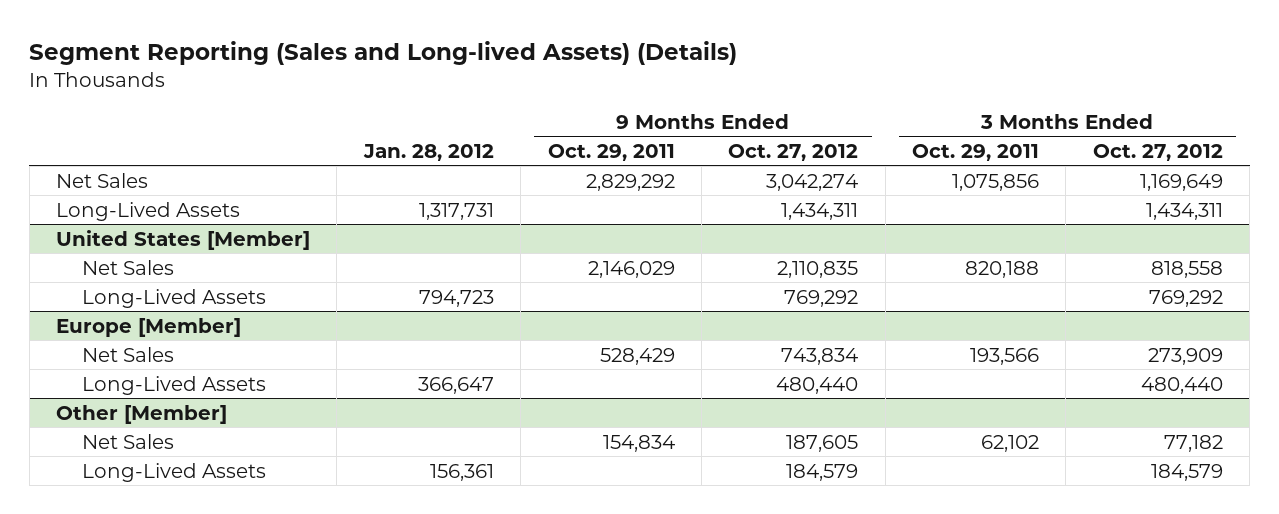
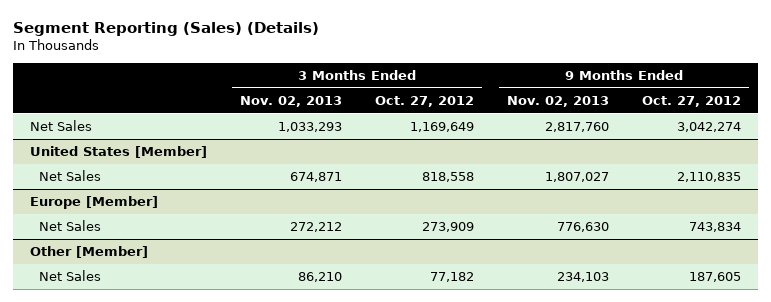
- Segment Reporting (Sales and Long-lived Assets) (Details)
+ Segment Reporting (Sales) (Details)
- | Jan. 28, 2012 | 9 Months Ended Oct. 29, 2011 | 9 Months Ended Oct. 27, 2012 | 3 Months Ended Oct. 29, 2011 | 3 Months Ended Oct. 27, 2012
+ | 3 Months Ended Nov. 02, 2013 | 3 Months Ended Oct. 27, 2012 | 9 Months Ended Nov. 02, 2013 | 9 Months Ended Oct. 27, 2012
- Long-Lived Assets | 1,317,731 | | 1,434,311 | | 1,434,311
@ United States [Member]
- Long-Lived Assets | 794,723 | | 769,292 | | 769,292
@ Europe [Member]
- Long-Lived Assets | 366,647 | | 480,440 | | 480,440
@ Other [Member]
- Long-Lived Assets | 156,361 | | 184,579 | | 184,579

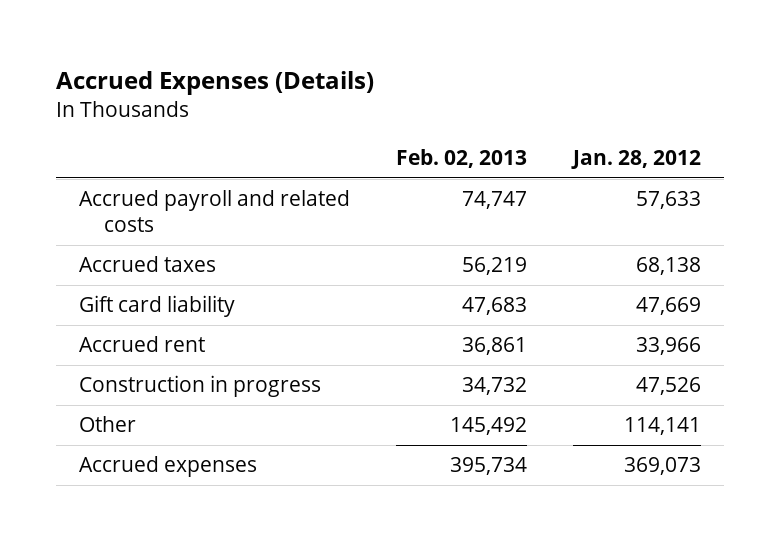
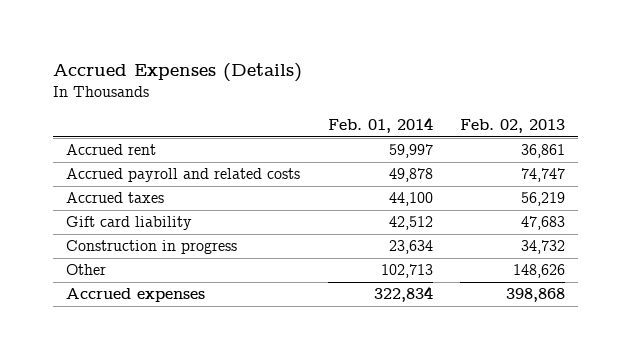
- | Feb. 02, 2013 | Jan. 28, 2012
+ | Feb. 01, 2014 | Feb. 02, 2013
moved up: Accrued rent | 59,997 | 36,861
- Other | 145,492 | 114,141
- Accrued expenses | 395,734 | 369,073
+ Other | 102,713 | 148,626
+ Accrued expenses | 322,834 | 398,868

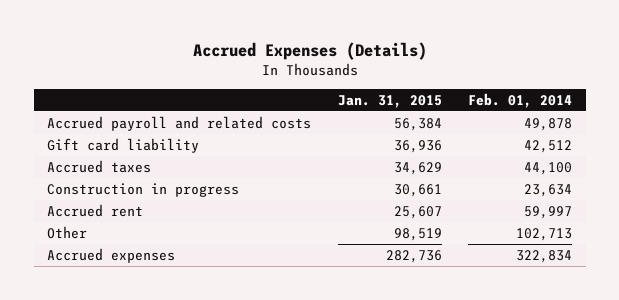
- | Feb. 01, 2014 | Feb. 02, 2013
+ | Jan. 31, 2015 | Feb. 01, 2014
moved down: Accrued taxes | 34,629 | 44,100
moved down: Accrued rent | 25,607 | 59,997

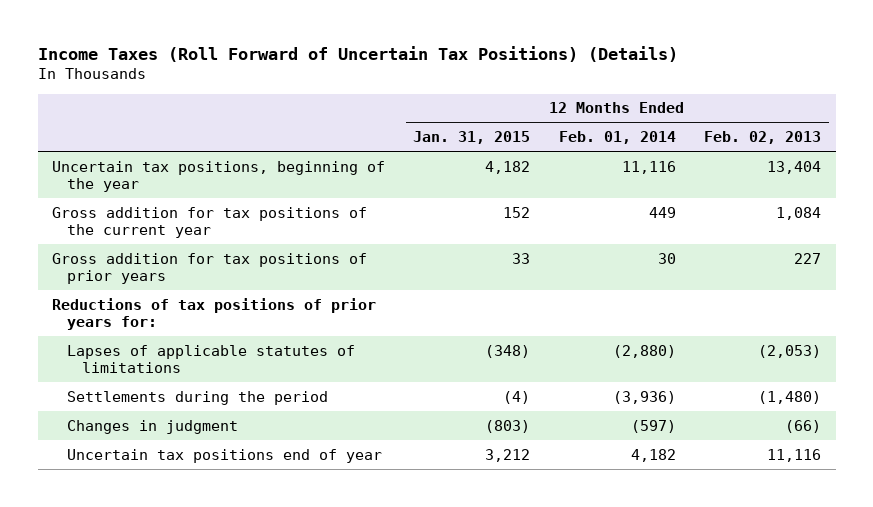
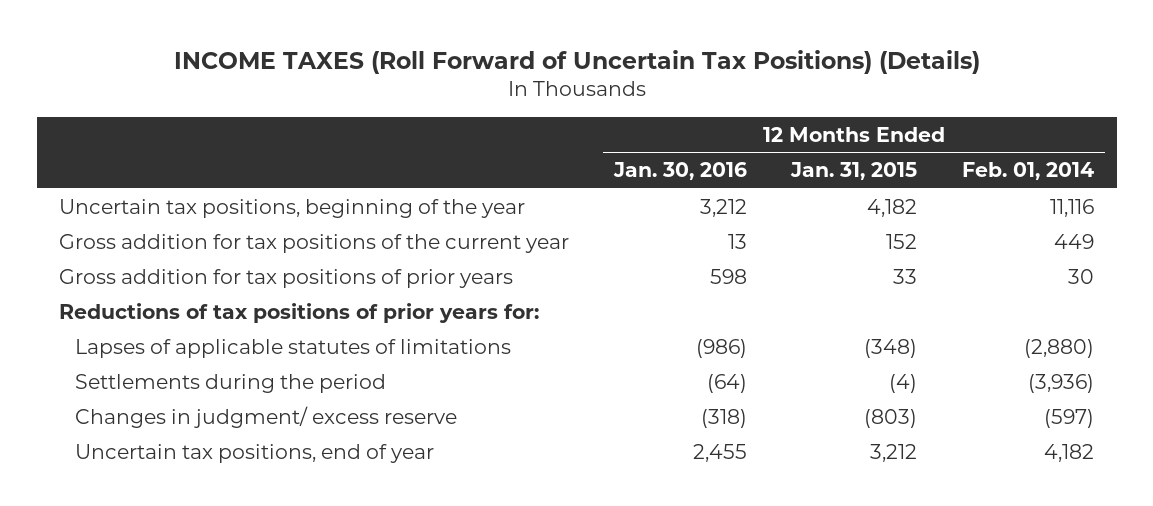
- Income Taxes (Roll Forward of Uncertain Tax Positions) (Details)
+ INCOME TAXES (Roll Forward of Uncertain Tax Positions) (Details)
- | 12 Months Ended Jan. 31, 2015 | 12 Months Ended Feb. 01, 2014 | 12 Months Ended Feb. 02, 2013
+ | 12 Months Ended Jan. 30, 2016 | 12 Months Ended Jan. 31, 2015 | 12 Months Ended Feb. 01, 2014
- Changes in judgment | (803) | (597) | (66)
- Uncertain tax positions end of year | 3,212 | 4,182 | 11,116
+ Changes in judgment/ excess reserve | (318) | (803) | (597)
+ Uncertain tax positions, end of year | 2,455 | 3,212 | 4,182

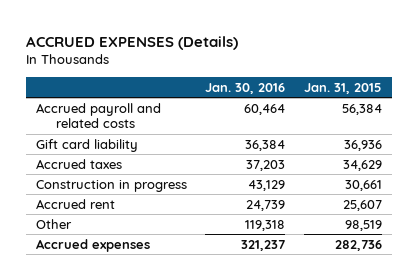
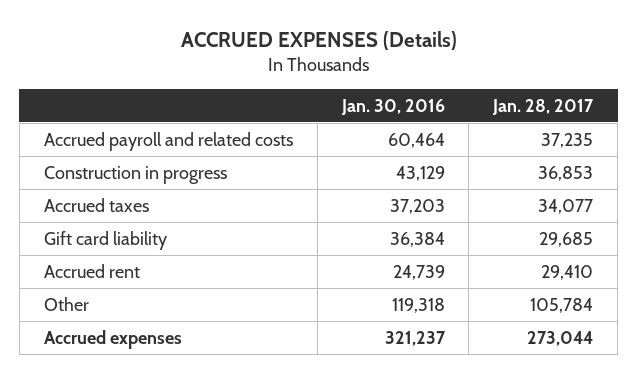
- | Jan. 30, 2016 | Jan. 31, 2015
+ | Jan. 30, 2016 | Jan. 28, 2017
moved down: Accrued taxes | 37,203 | 34,077
moved down: Gift card liability | 36,384 | 29,685

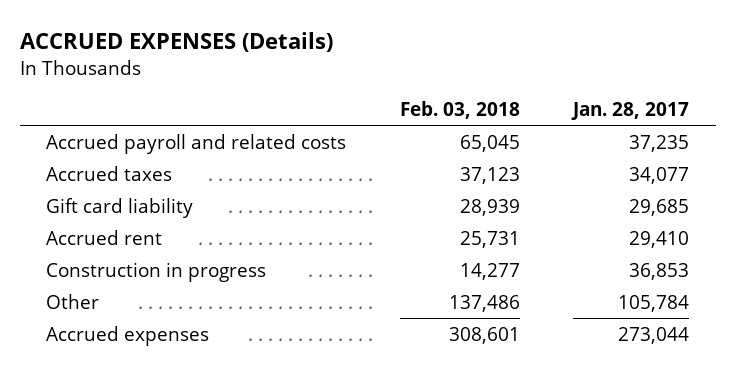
- | Jan. 30, 2016 | Jan. 28, 2017
+ | Feb. 03, 2018 | Jan. 28, 2017
moved down: Construction in progress | 14,277 | 36,853

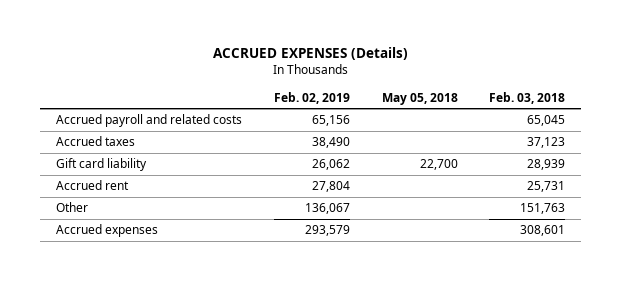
- | Feb. 03, 2018 | Jan. 28, 2017
+ | Feb. 02, 2019 | May 05, 2018 | Feb. 03, 2018
- Construction in progress | 14,277 | 36,853
- Other | 137,486 | 105,784
+ Other | 136,067 | | 151,763

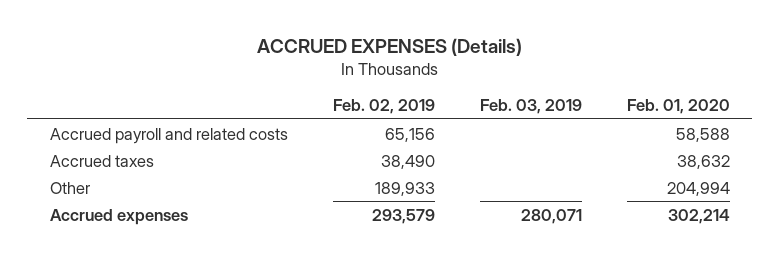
- | Feb. 02, 2019 | May 05, 2018 | Feb. 03, 2018
+ | Feb. 02, 2019 | Feb. 03, 2019 | Feb. 01, 2020
- Gift card liability | 26,062 | 22,700 | 28,939
- Accrued rent | 27,804 | | 25,731
- Other | 136,067 | | 151,763
+ Other | 189,933 | | 204,994

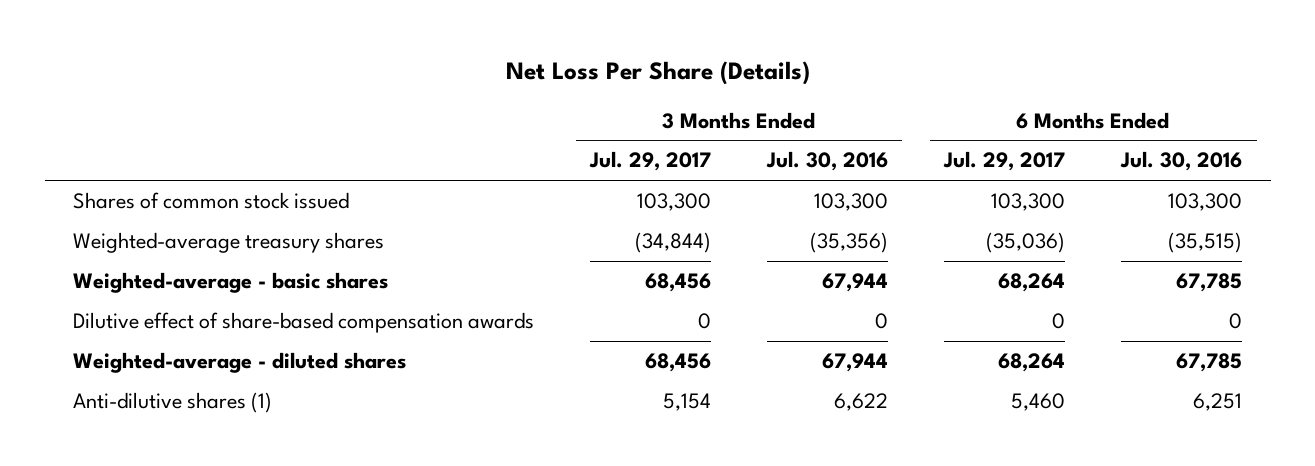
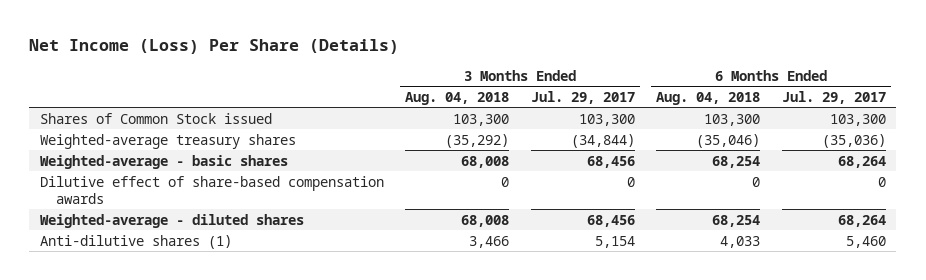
- Net Loss Per Share (Details)
+ Net Income (Loss) Per Share (Details)
- | 3 Months Ended Jul. 29, 2017 | 3 Months Ended Jul. 30, 2016 | 6 Months Ended Jul. 29, 2017 | 6 Months Ended Jul. 30, 2016
+ | 3 Months Ended Aug. 04, 2018 | 3 Months Ended Jul. 29, 2017 | 6 Months Ended Aug. 04, 2018 | 6 Months Ended Jul. 29, 2017
- Shares of common stock issued | 103,300 | 103,300 | 103,300 | 103,300
+ Shares of Common Stock issued | 103,300 | 103,300 | 103,300 | 103,300

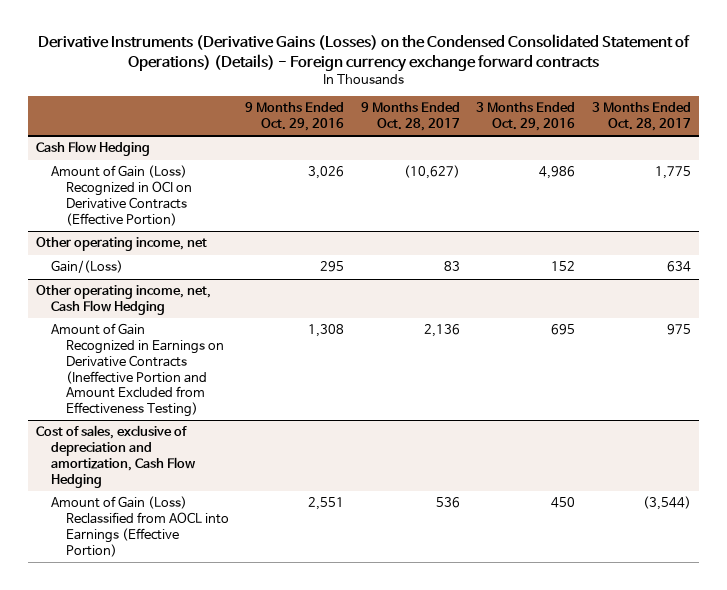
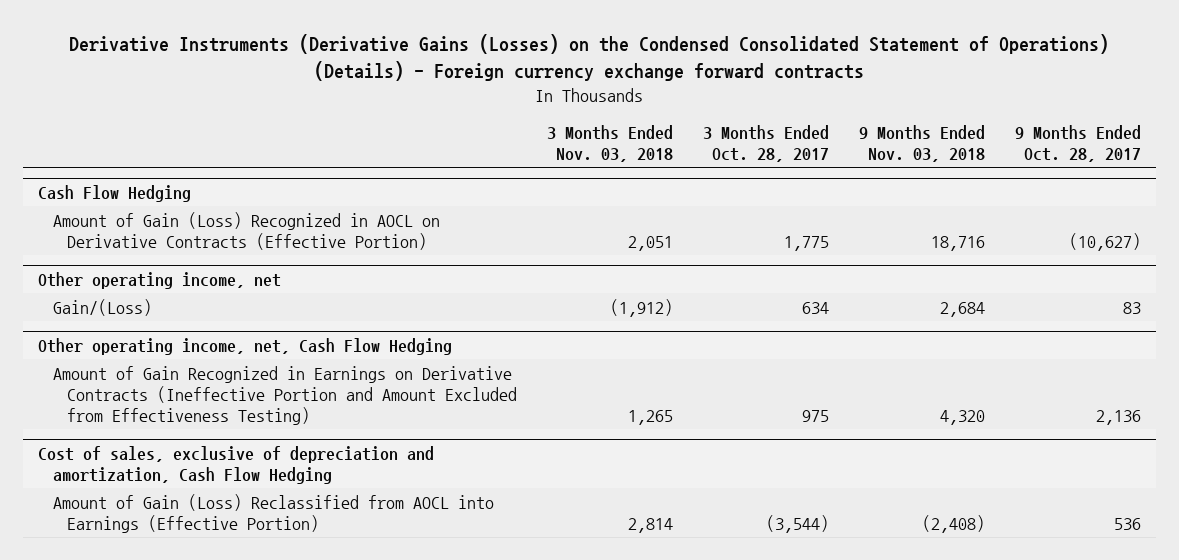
- | 9 Months Ended Oct. 29, 2016 | 9 Months Ended Oct. 28, 2017 | 3 Months Ended Oct. 29, 2016 | 3 Months Ended Oct. 28, 2017
+ | 3 Months Ended Nov. 03, 2018 | 3 Months Ended Oct. 28, 2017 | 9 Months Ended Nov. 03, 2018 | 9 Months Ended Oct. 28, 2017
@ Cash Flow Hedging
- Amount of Gain (Loss) Recognized in OCI on Derivative Contracts (Effective Portion) | 3,026 | (10,627) | 4,986 | 1,775
+ Amount of Gain (Loss) Recognized in AOCL on Derivative Contracts (Effective Portion) | 2,051 | 1,775 | 18,716 | (10,627)

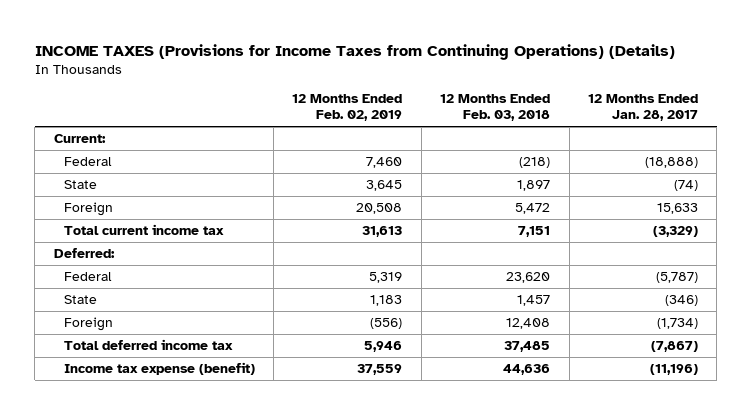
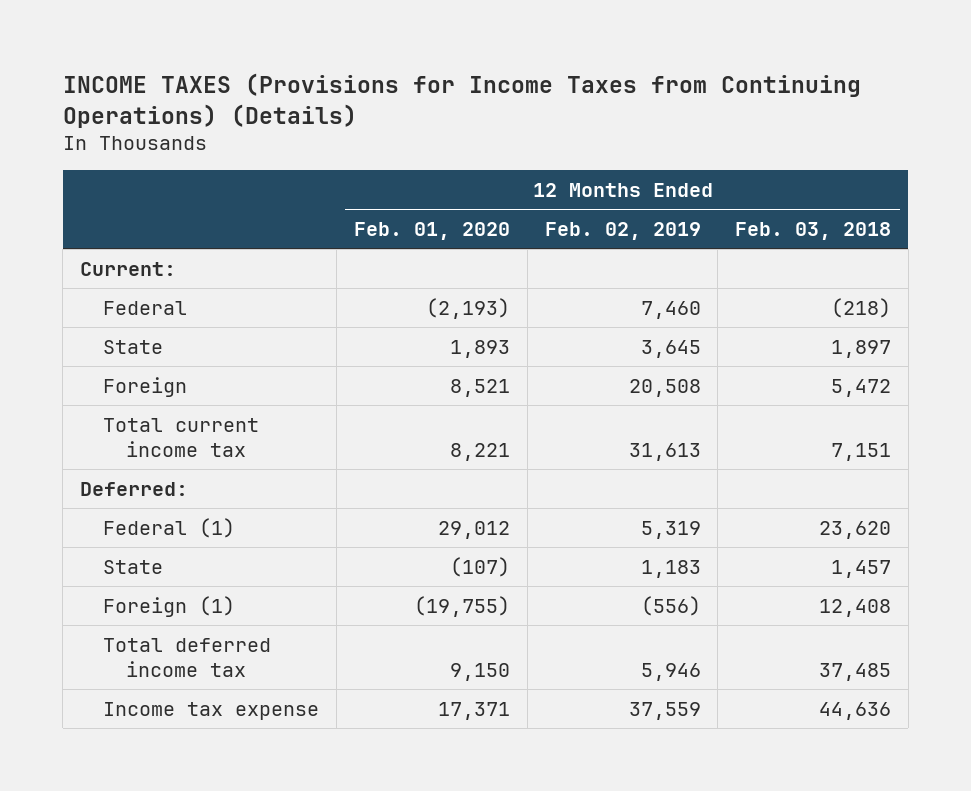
- | 12 Months Ended Feb. 02, 2019 | 12 Months Ended Feb. 03, 2018 | 12 Months Ended Jan. 28, 2017
+ | 12 Months Ended Feb. 01, 2020 | 12 Months Ended Feb. 02, 2019 | 12 Months Ended Feb. 03, 2018
- Federal | 5,319 | 23,620 | (5,787)
+ Federal (1) | 29,012 | 5,319 | 23,620
- Foreign | (556) | 12,408 | (1,734)
+ Foreign (1) | (19,755) | (556) | 12,408
- Income tax expense (benefit) | 37,559 | 44,636 | (11,196)
+ Income tax expense | 17,371 | 37,559 | 44,636

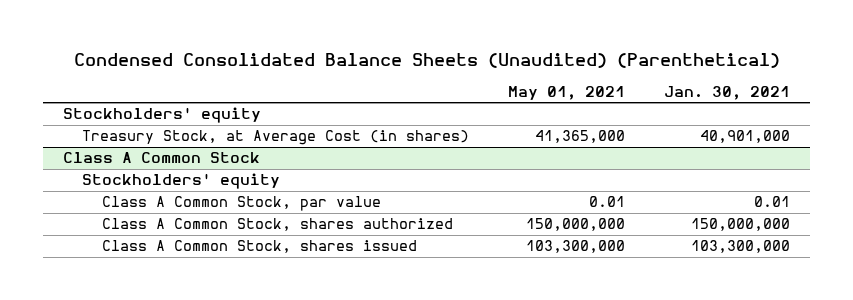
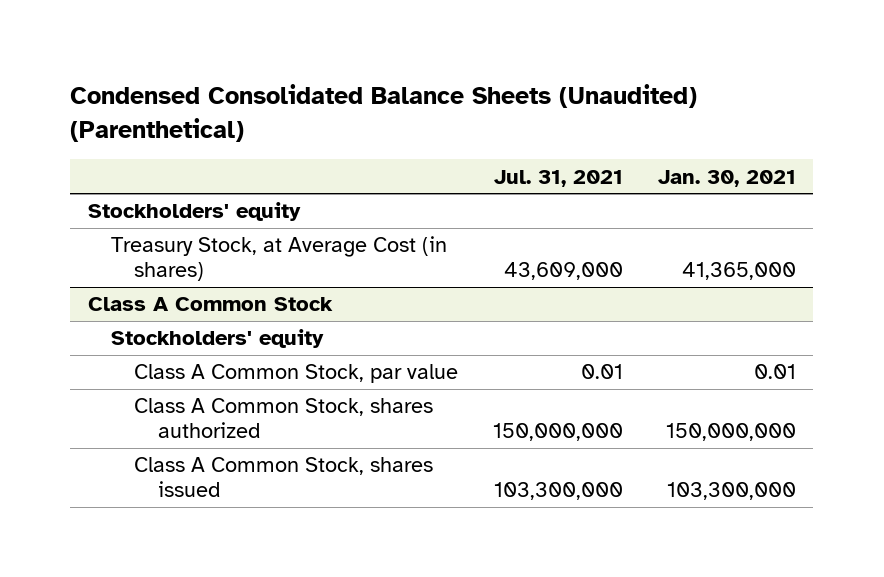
- | May 01, 2021 | Jan. 30, 2021
+ | Jul. 31, 2021 | Jan. 30, 2021
- Treasury Stock, at Average Cost (in shares) | 41,365,000 | 40,901,000
+ Treasury Stock, at Average Cost (in shares) | 43,609,000 | 41,365,000

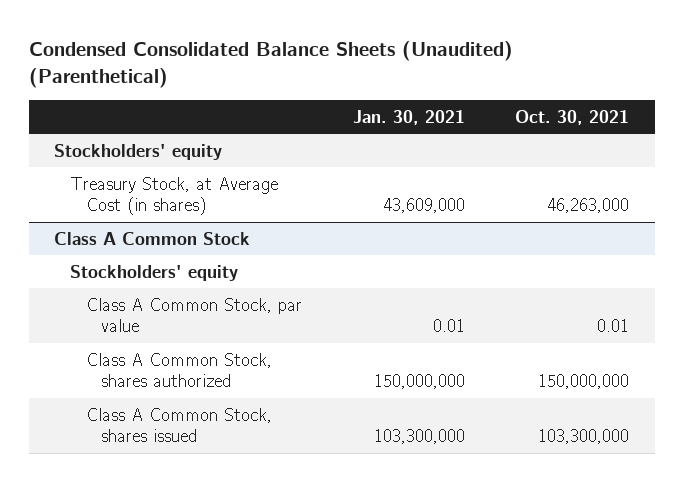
- | Jul. 31, 2021 | Jan. 30, 2021
+ | Jan. 30, 2021 | Oct. 30, 2021
- Treasury Stock, at Average Cost (in shares) | 43,609,000 | 41,365,000
+ Treasury Stock, at Average Cost (in shares) | 43,609,000 | 46,263,000

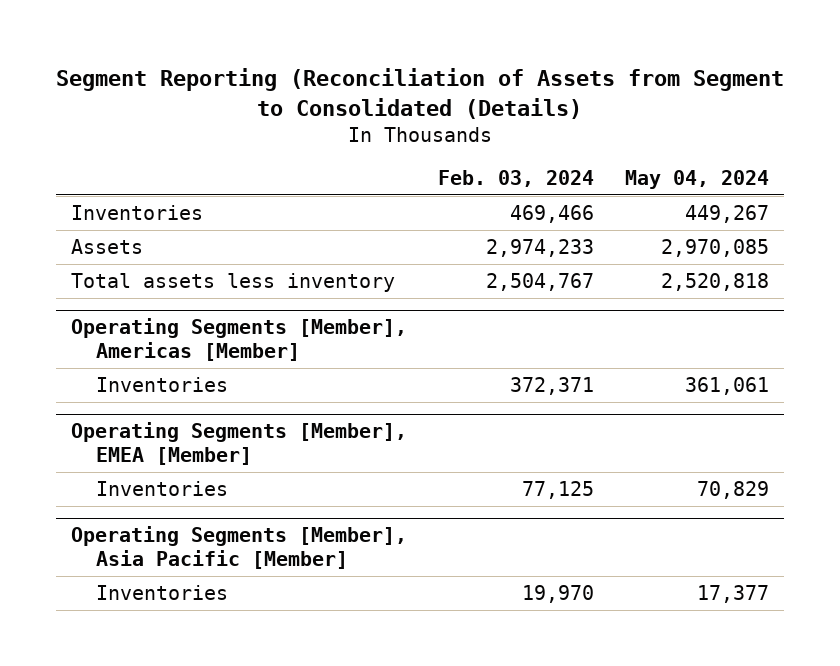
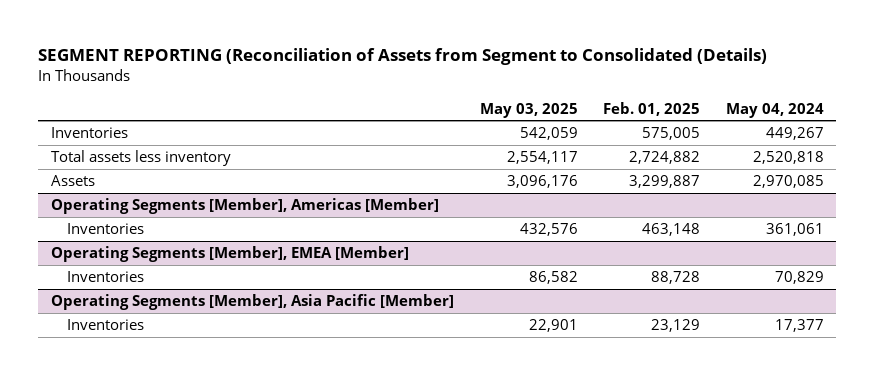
- Segment Reporting (Reconciliation of Assets from Segment to Consolidated (Details)
+ SEGMENT REPORTING (Reconciliation of Assets from Segment to Consolidated (Details)
- | Feb. 03, 2024 | May 04, 2024
+ | May 03, 2025 | Feb. 01, 2025 | May 04, 2024
moved down: Assets | 3,096,176 | 3,299,887 | 2,970,085

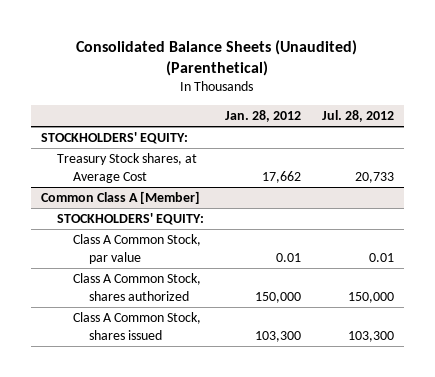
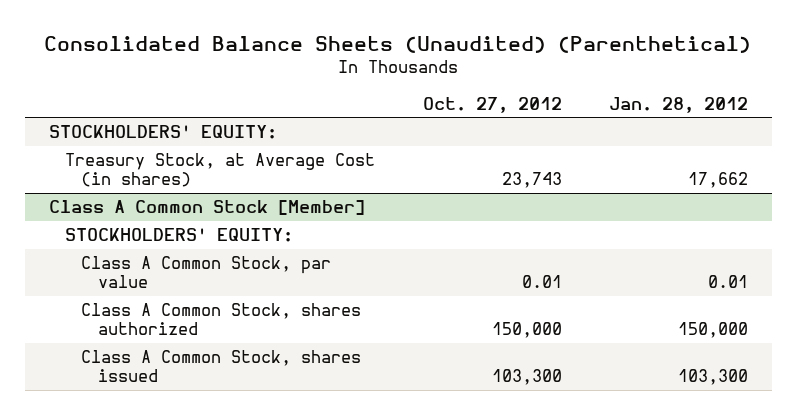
- | Jan. 28, 2012 | Jul. 28, 2012
+ | Oct. 27, 2012 | Jan. 28, 2012
- Treasury Stock shares, at Average Cost | 17,662 | 20,733
- Common Class A [Member]
+ Treasury Stock, at Average Cost (in shares) | 23,743 | 17,662
+ Class A Common Stock [Member]

